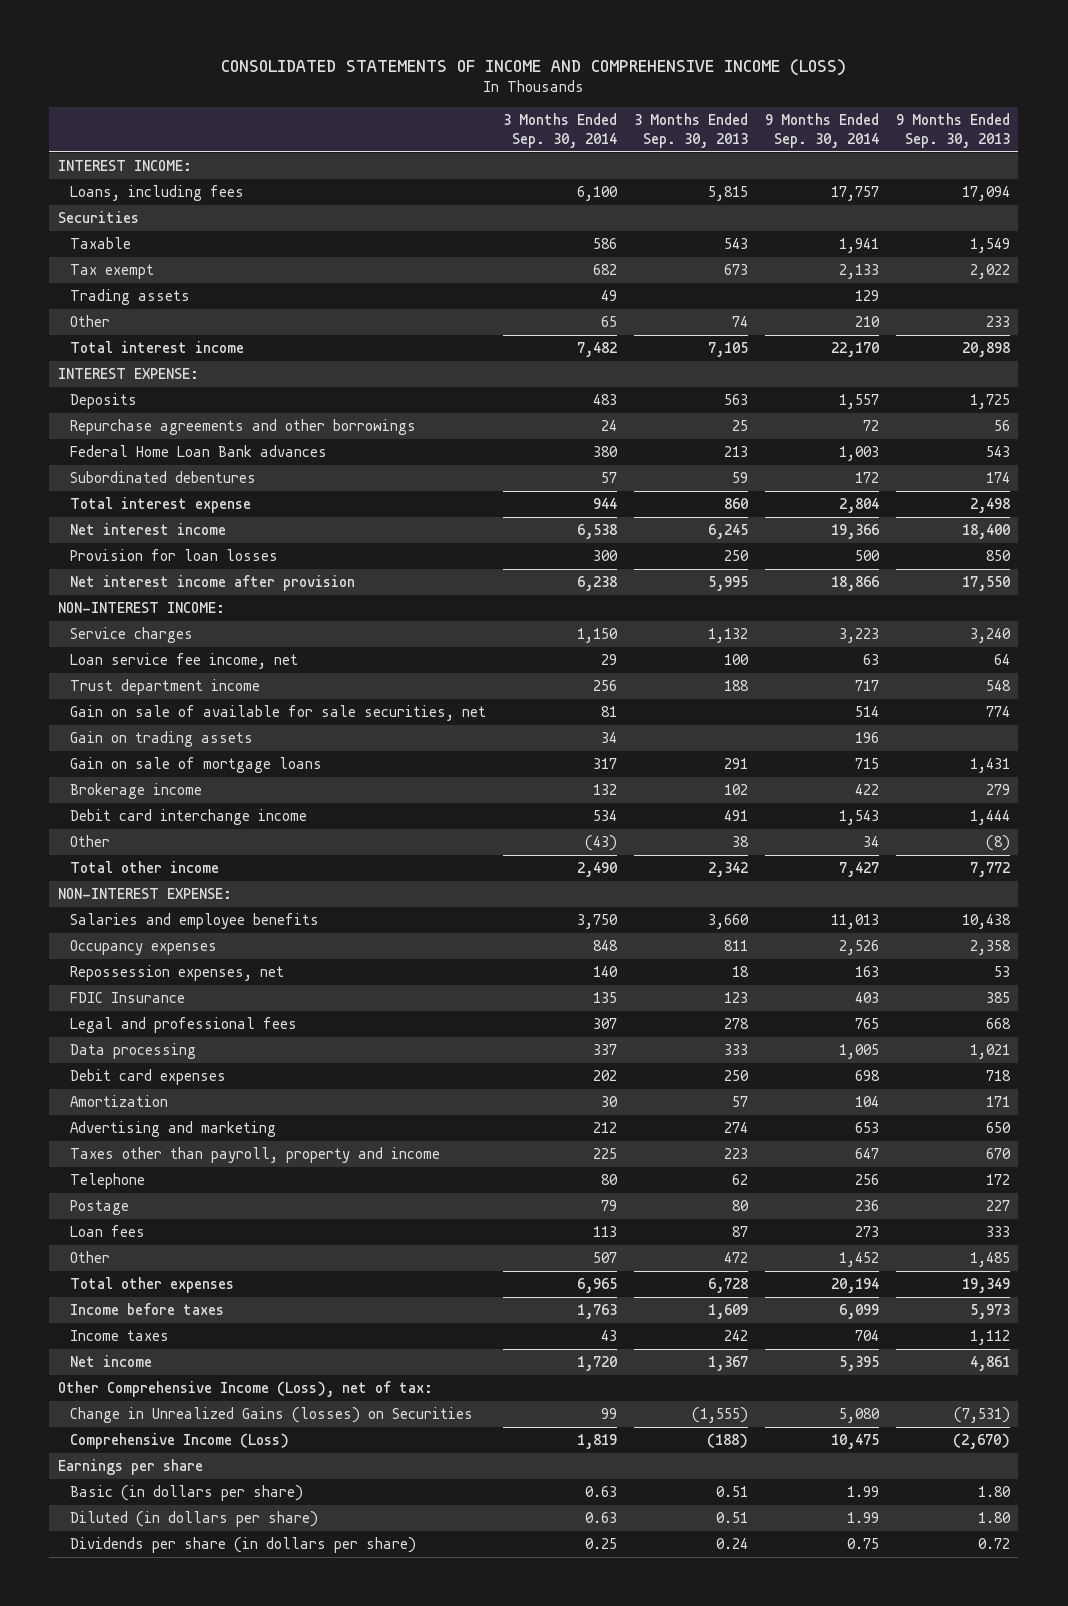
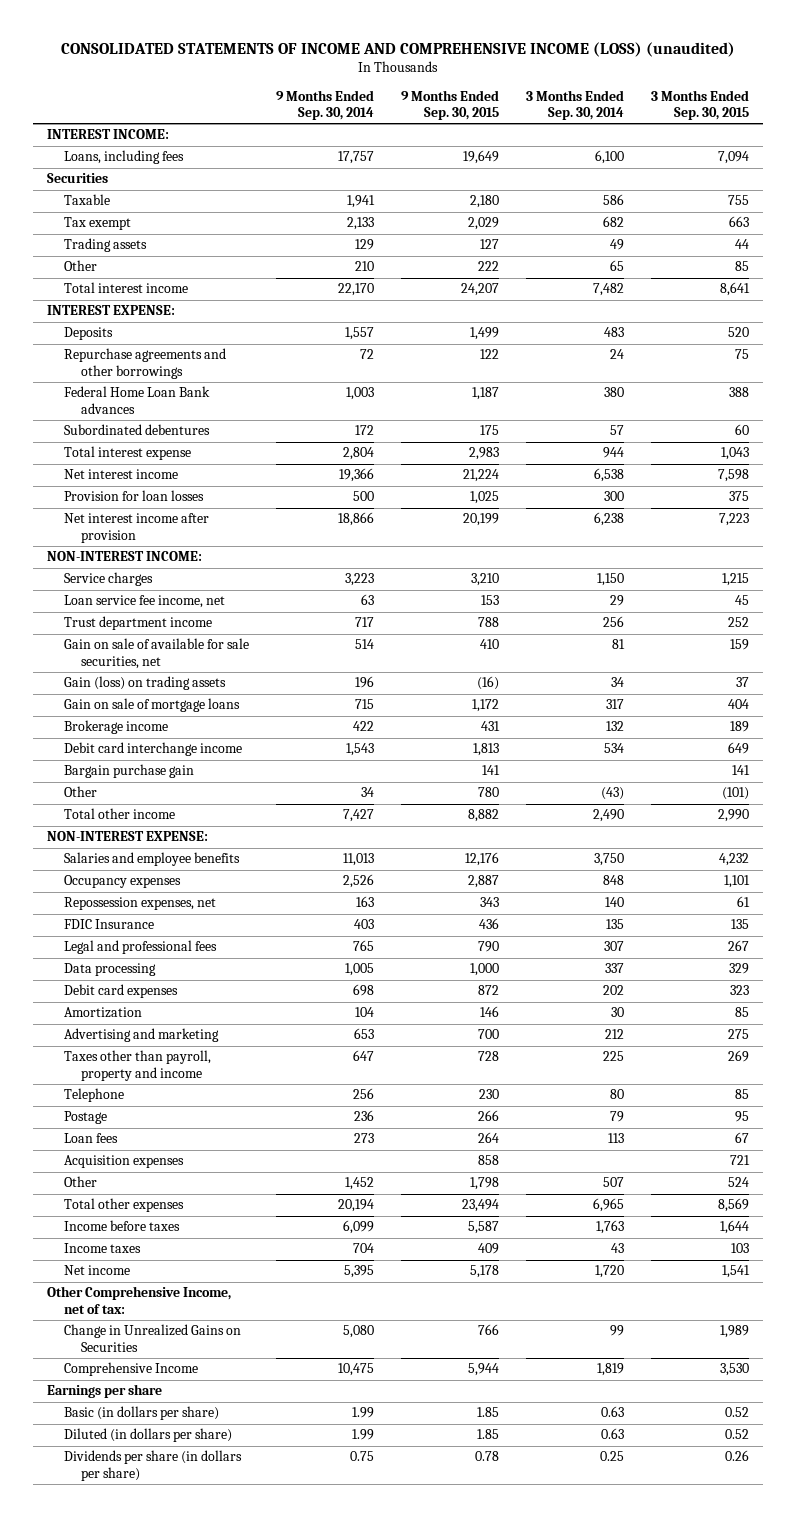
- CONSOLIDATED STATEMENTS OF INCOME AND COMPREHENSIVE INCOME (LOSS)
+ CONSOLIDATED STATEMENTS OF INCOME AND COMPREHENSIVE INCOME (LOSS) (unaudited)
- | 3 Months Ended Sep. 30, 2014 | 3 Months Ended Sep. 30, 2013 | 9 Months Ended Sep. 30, 2014 | 9 Months Ended Sep. 30, 2013
+ | 9 Months Ended Sep. 30, 2014 | 9 Months Ended Sep. 30, 2015 | 3 Months Ended Sep. 30, 2014 | 3 Months Ended Sep. 30, 2015
- Gain on trading assets | 34 | | 196 |
+ Gain (loss) on trading assets | 196 | (16) | 34 | 37
+ Bargain purchase gain | | 141 | | 141
+ Acquisition expenses | | 858 | | 721
- Other Comprehensive Income (Loss), net of tax:
- Change in Unrealized Gains (losses) on Securities | 99 | (1,555) | 5,080 | (7,531)
- Comprehensive Income (Loss) | 1,819 | (188) | 10,475 | (2,670)
+ Other Comprehensive Income, net of tax:
+ Change in Unrealized Gains on Securities | 5,080 | 766 | 99 | 1,989
+ Comprehensive Income | 10,475 | 5,944 | 1,819 | 3,530

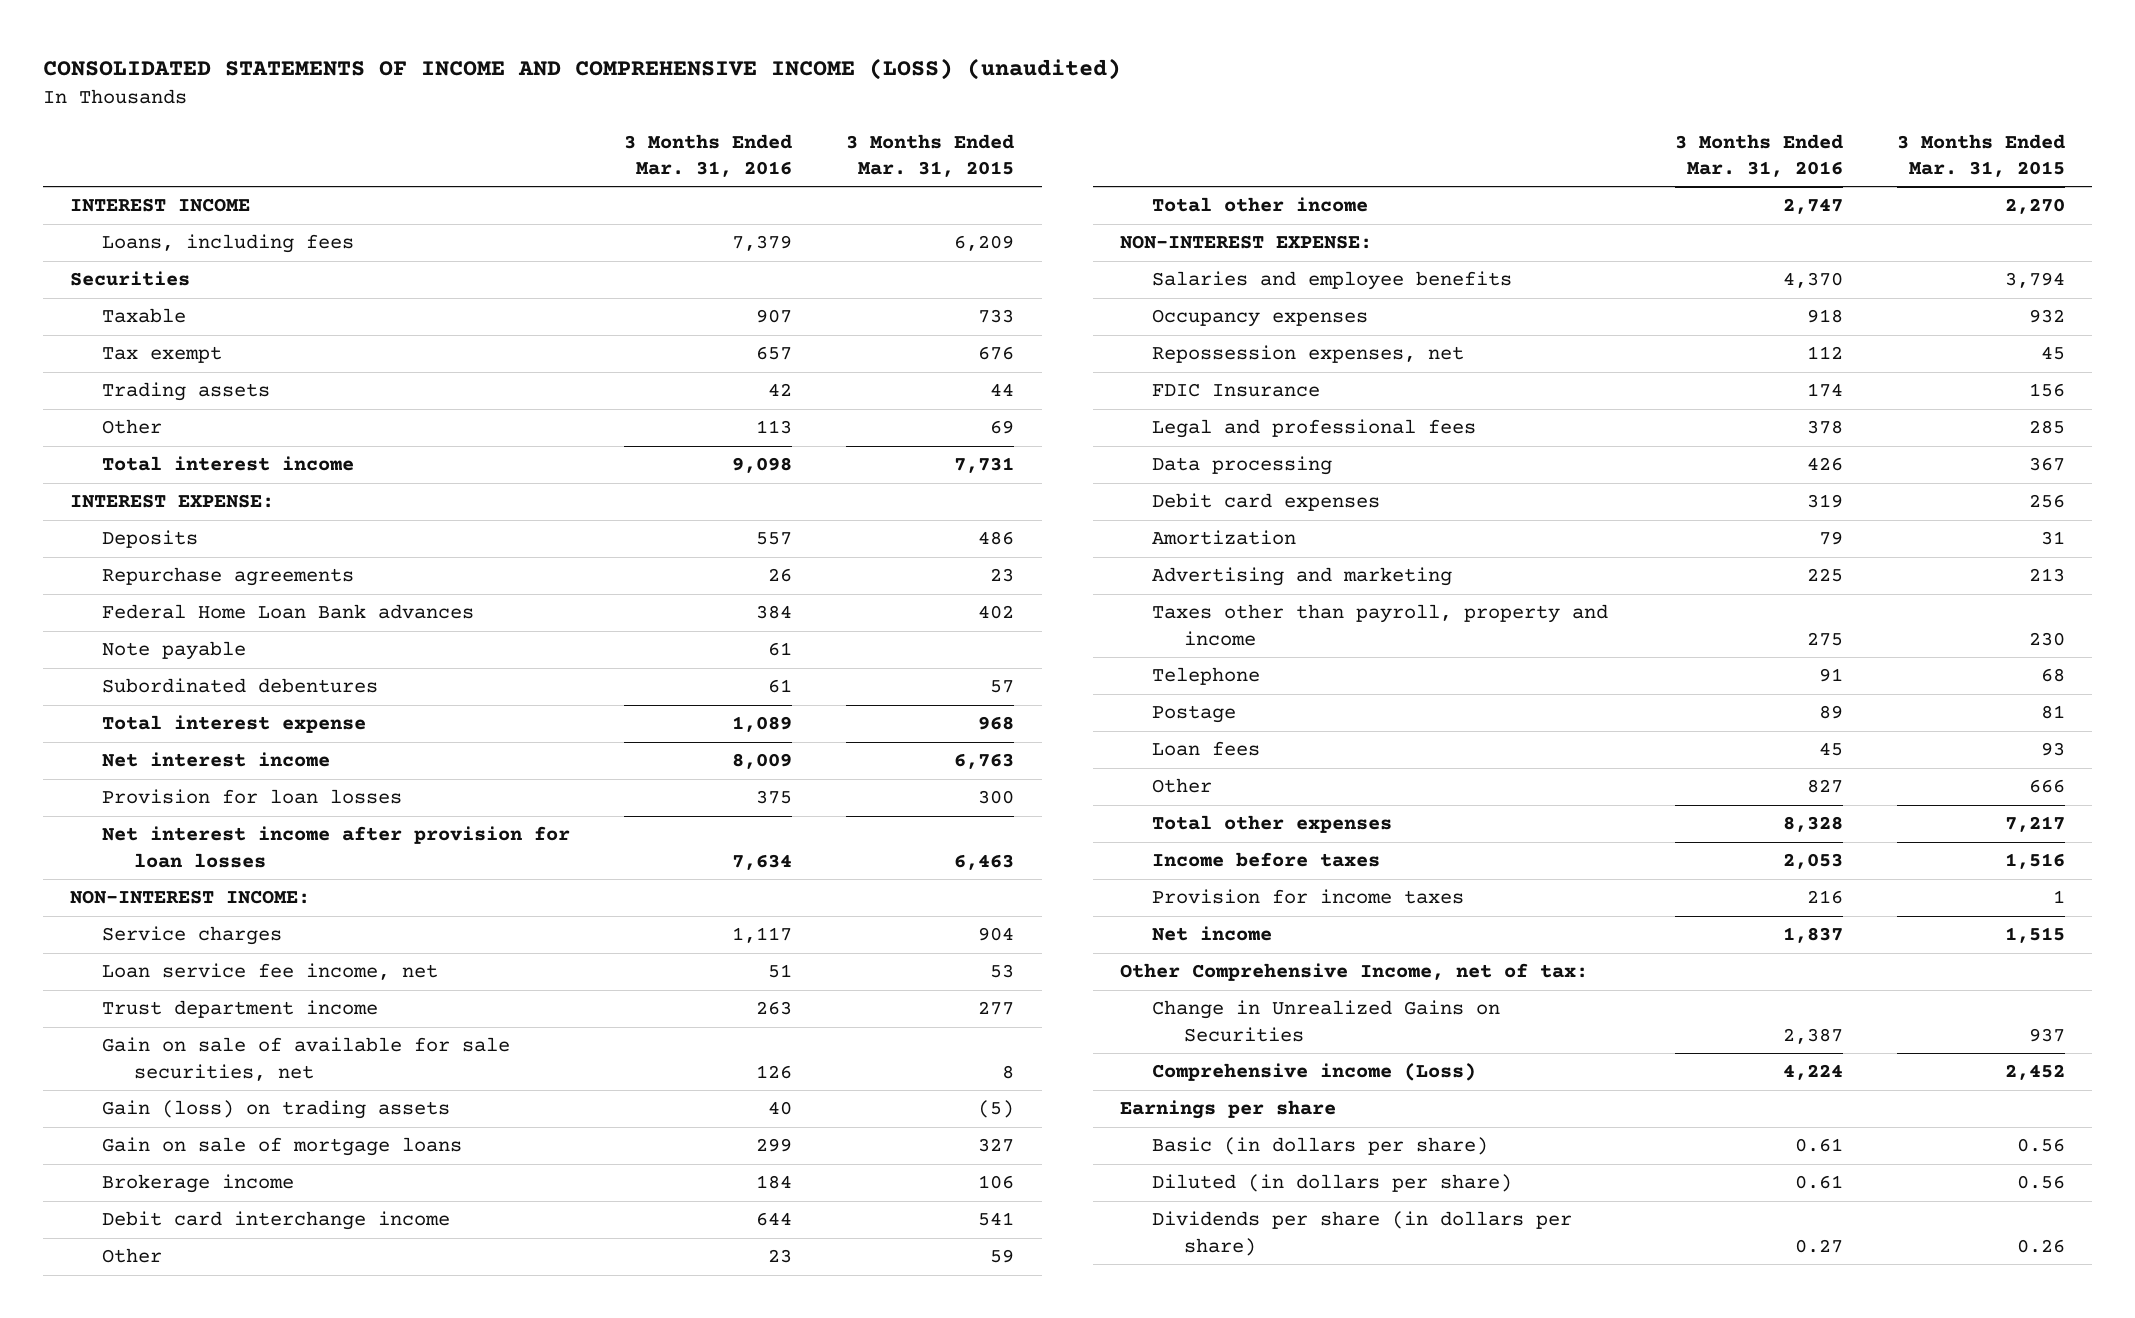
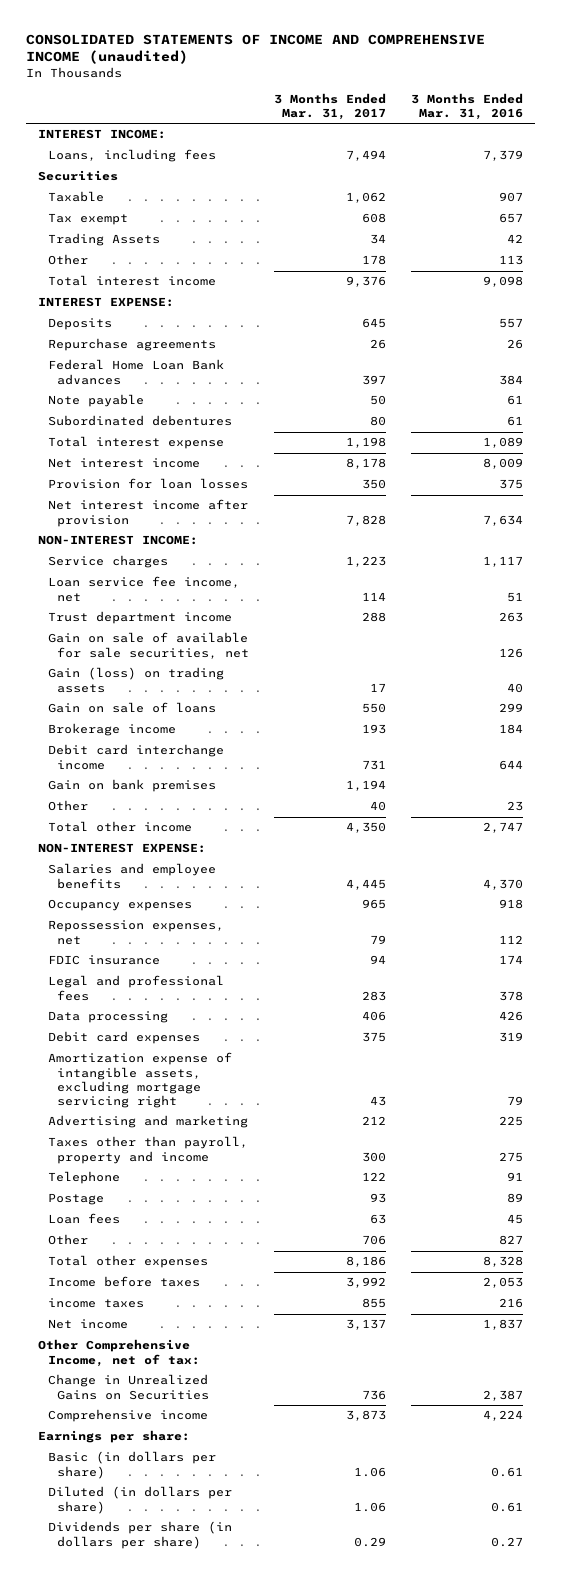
- CONSOLIDATED STATEMENTS OF INCOME AND COMPREHENSIVE INCOME (LOSS) (unaudited)
+ CONSOLIDATED STATEMENTS OF INCOME AND COMPREHENSIVE INCOME (unaudited)
- | 3 Months Ended Mar. 31, 2016 | 3 Months Ended Mar. 31, 2015
+ | 3 Months Ended Mar. 31, 2017 | 3 Months Ended Mar. 31, 2016
- INTEREST INCOME
+ INTEREST INCOME:
- Trading assets | 42 | 44
+ Trading Assets | 34 | 42
- Net interest income after provision for loan losses | 7,634 | 6,463
+ Net interest income after provision | 7,828 | 7,634
- Gain on sale of mortgage loans | 299 | 327
+ Gain on sale of loans | 550 | 299
+ Gain on bank premises | 1,194 |
- FDIC Insurance | 174 | 156
+ FDIC insurance | 94 | 174
- Amortization | 79 | 31
+ Amortization expense of intangible assets, excluding mortgage servicing right | 43 | 79
- Provision for income taxes | 216 | 1
+ income taxes | 855 | 216
- Comprehensive income (Loss) | 4,224 | 2,452
- Earnings per share
+ Comprehensive income | 3,873 | 4,224
+ Earnings per share:

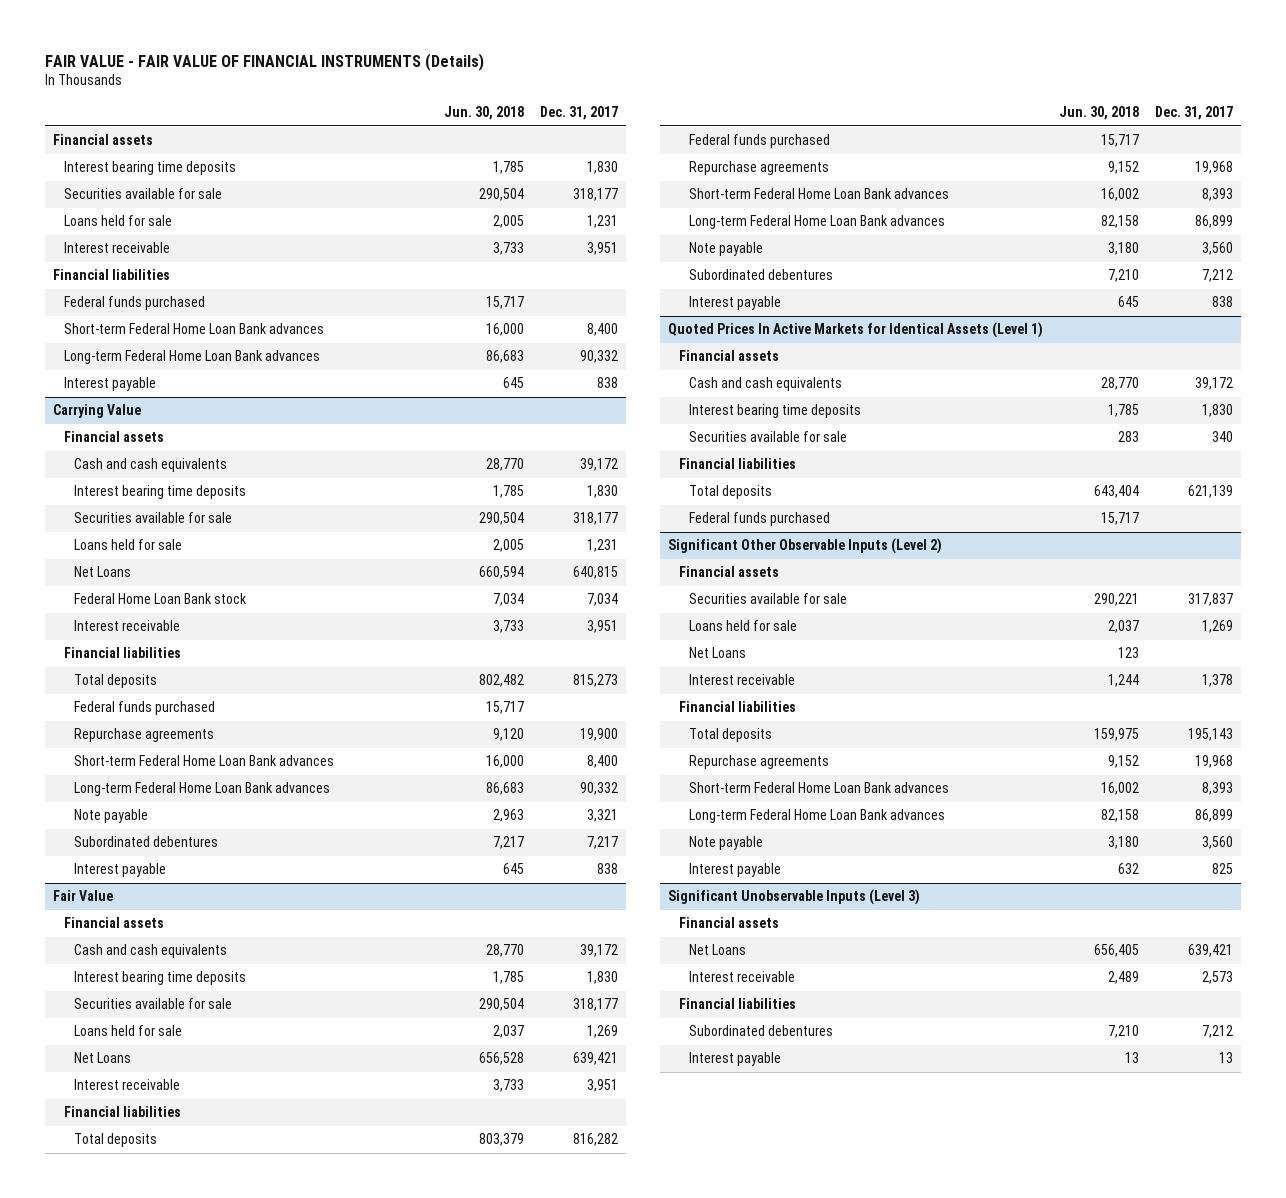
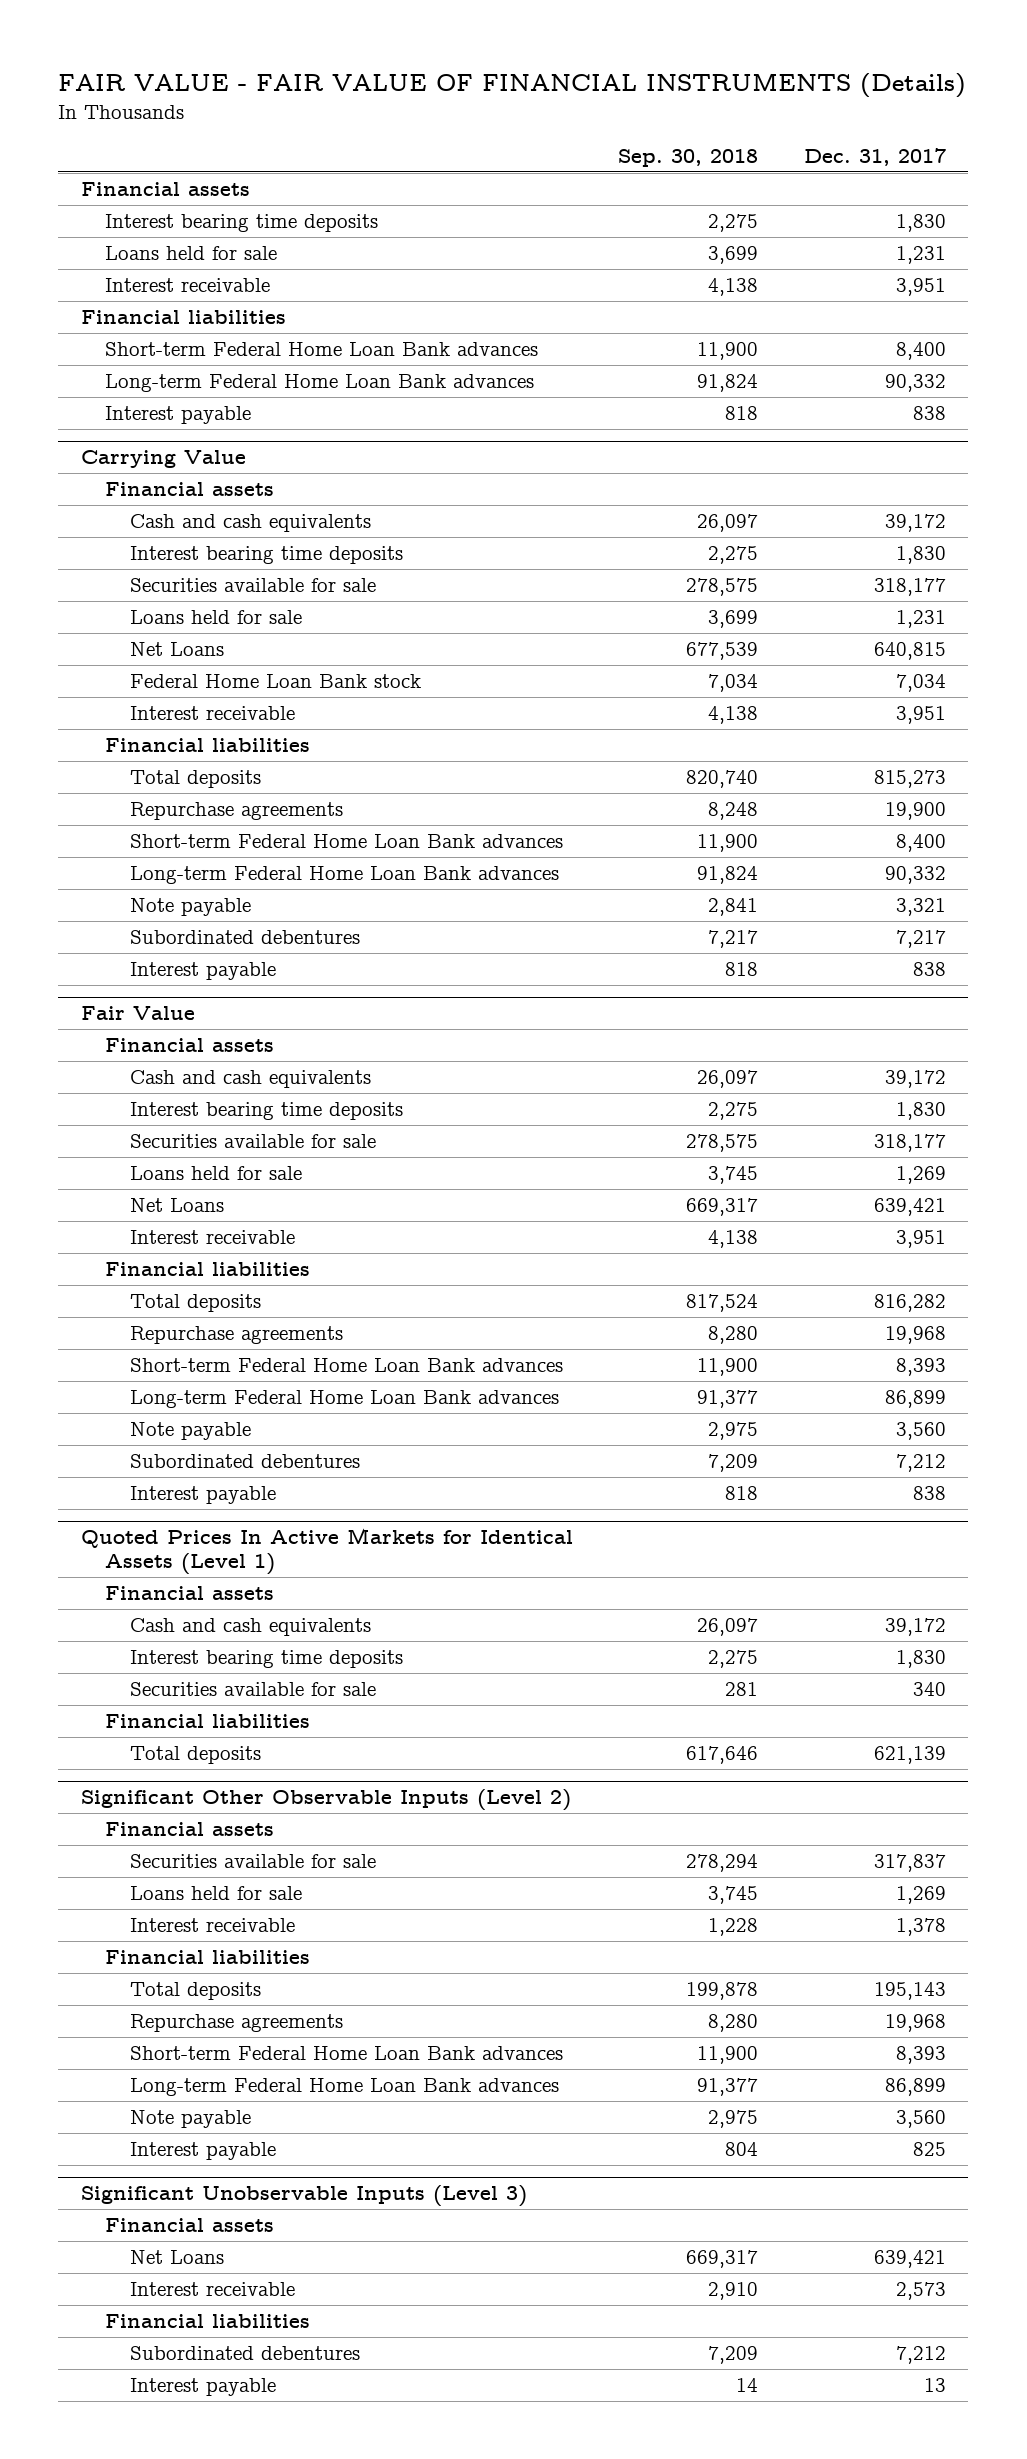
- | Jun. 30, 2018 | Dec. 31, 2017
+ | Sep. 30, 2018 | Dec. 31, 2017
- Securities available for sale | 290,504 | 318,177
- Federal funds purchased | 15,717 |
@ Carrying Value
- Federal funds purchased | 15,717 |
@ Fair Value
- Federal funds purchased | 15,717 |
@ Quoted Prices In Active Markets for Identical Assets (Level 1)
- Federal funds purchased | 15,717 |
@ Significant Other Observable Inputs (Level 2)
- Net Loans | 123 |

